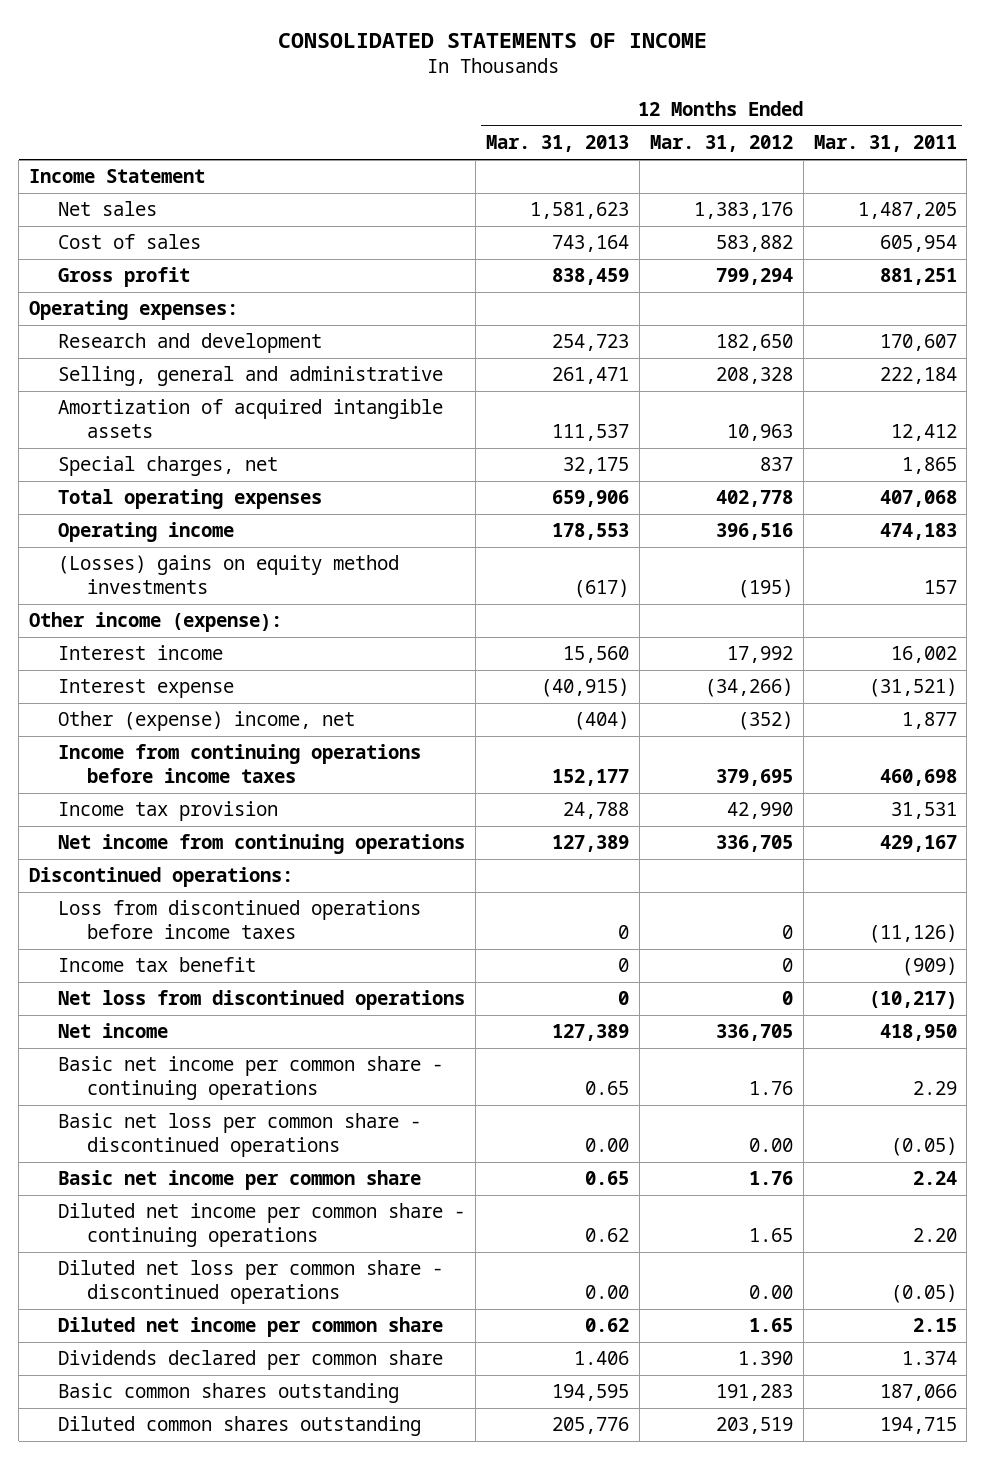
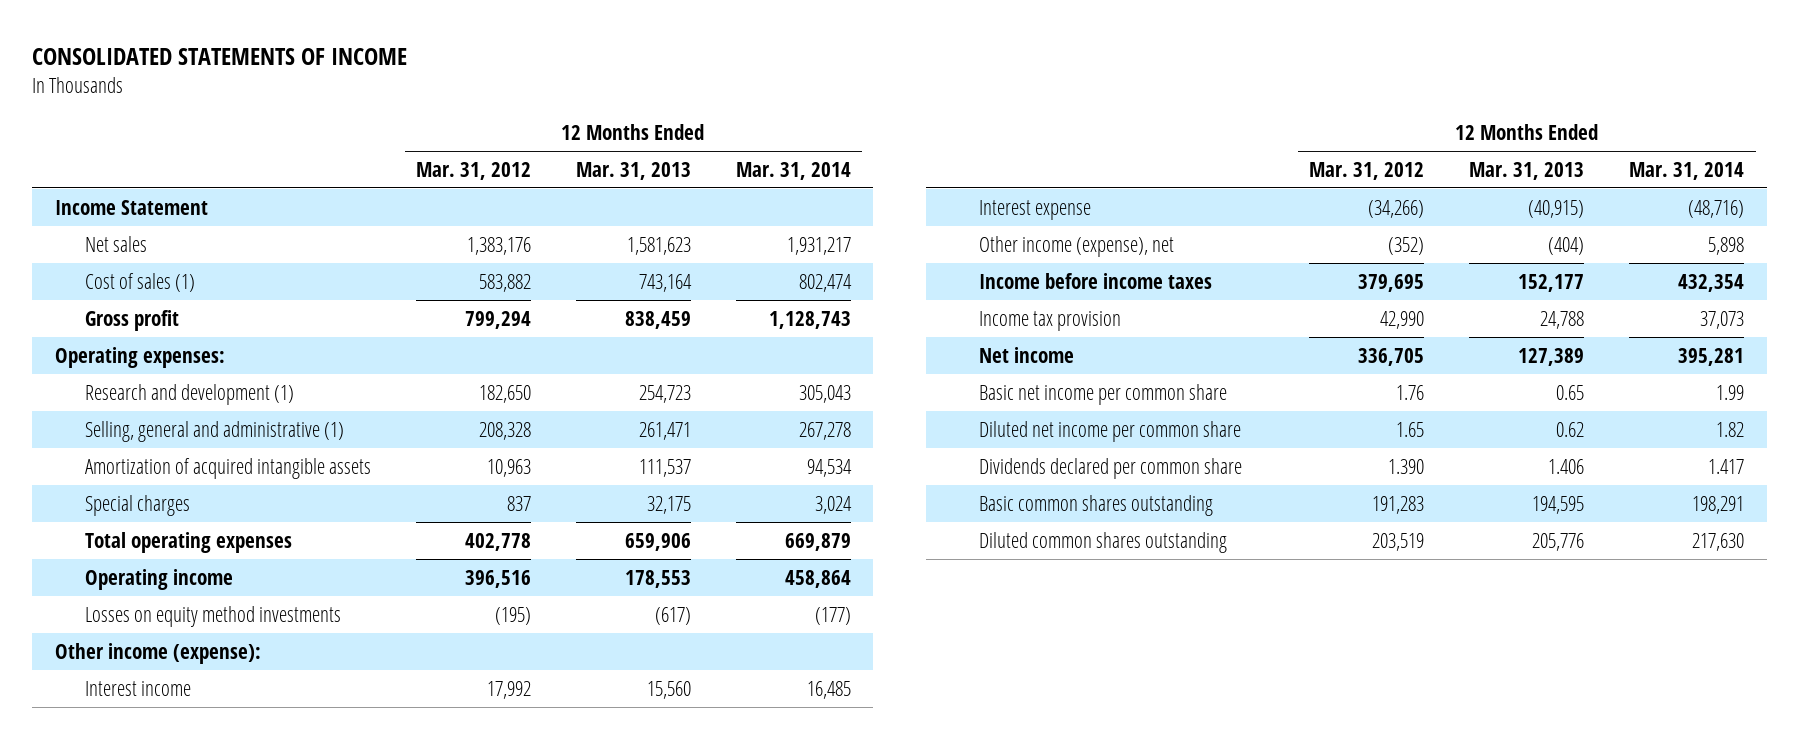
- | 12 Months Ended Mar. 31, 2013 | 12 Months Ended Mar. 31, 2012 | 12 Months Ended Mar. 31, 2011
+ | 12 Months Ended Mar. 31, 2012 | 12 Months Ended Mar. 31, 2013 | 12 Months Ended Mar. 31, 2014
- Cost of sales | 743,164 | 583,882 | 605,954
+ Cost of sales (1) | 583,882 | 743,164 | 802,474
- Research and development | 254,723 | 182,650 | 170,607
- Selling, general and administrative | 261,471 | 208,328 | 222,184
+ Research and development (1) | 182,650 | 254,723 | 305,043
+ Selling, general and administrative (1) | 208,328 | 261,471 | 267,278
- Special charges, net | 32,175 | 837 | 1,865
+ Special charges | 837 | 32,175 | 3,024
- (Losses) gains on equity method investments | (617) | (195) | 157
+ Losses on equity method investments | (195) | (617) | (177)
- Other (expense) income, net | (404) | (352) | 1,877
- Income from continuing operations before income taxes | 152,177 | 379,695 | 460,698
+ Other income (expense), net | (352) | (404) | 5,898
+ Income before income taxes | 379,695 | 152,177 | 432,354
- Net income from continuing operations | 127,389 | 336,705 | 429,167
- Discontinued operations:
- Loss from discontinued operations before income taxes | 0 | 0 | (11,126)
- Income tax benefit | 0 | 0 | (909)
- Net loss from discontinued operations | 0 | 0 | (10,217)
- Basic net income per common share - continuing operations | 0.65 | 1.76 | 2.29
- Basic net loss per common share - discontinued operations | 0.00 | 0.00 | (0.05)
- Diluted net income per common share - continuing operations | 0.62 | 1.65 | 2.20
- Diluted net loss per common share - discontinued operations | 0.00 | 0.00 | (0.05)

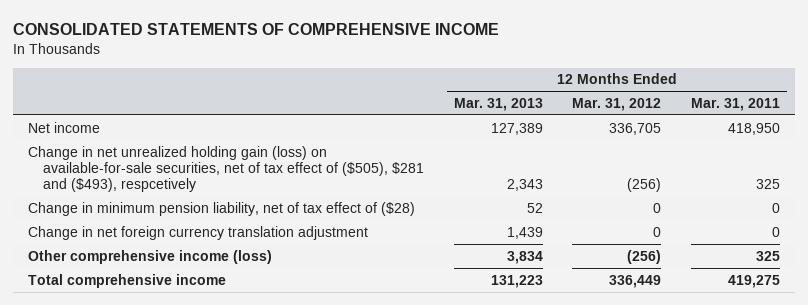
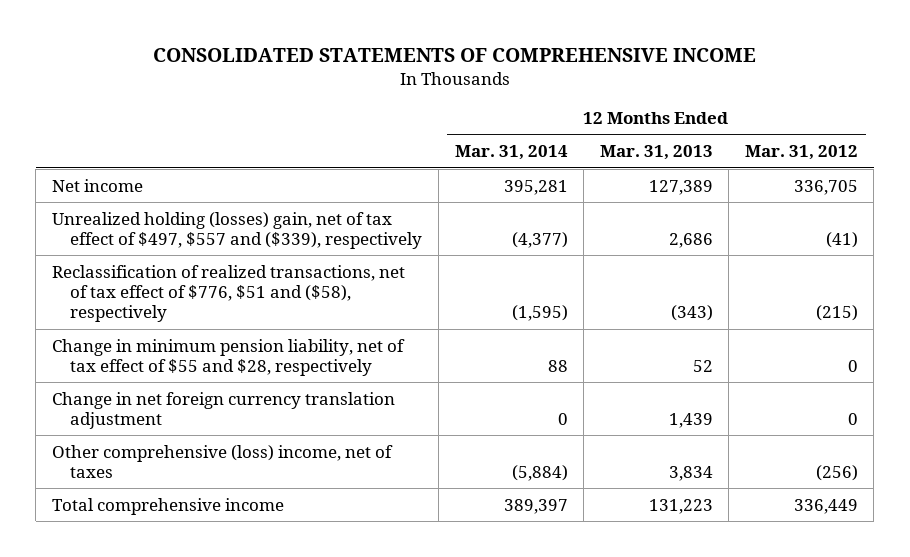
- | 12 Months Ended Mar. 31, 2013 | 12 Months Ended Mar. 31, 2012 | 12 Months Ended Mar. 31, 2011
+ | 12 Months Ended Mar. 31, 2014 | 12 Months Ended Mar. 31, 2013 | 12 Months Ended Mar. 31, 2012
- Change in net unrealized holding gain (loss) on available-for-sale securities, net of tax effect of ($505), $281 and ($493), respcetively | 2,343 | (256) | 325
- Change in minimum pension liability, net of tax effect of ($28) | 52 | 0 | 0
+ Unrealized holding (losses) gain, net of tax effect of $497, $557 and ($339), respectively | (4,377) | 2,686 | (41)
+ Reclassification of realized transactions, net of tax effect of $776, $51 and ($58), respectively | (1,595) | (343) | (215)
+ Change in minimum pension liability, net of tax effect of $55 and $28, respectively | 88 | 52 | 0
- Other comprehensive income (loss) | 3,834 | (256) | 325
+ Other comprehensive (loss) income, net of taxes | (5,884) | 3,834 | (256)

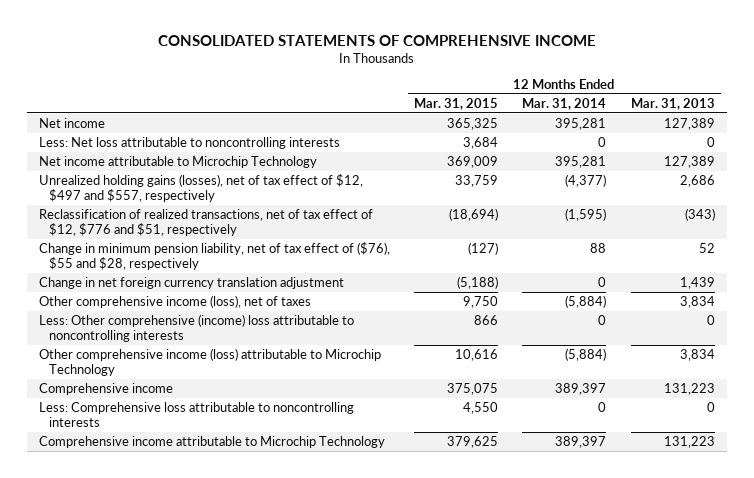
- | 12 Months Ended Mar. 31, 2014 | 12 Months Ended Mar. 31, 2013 | 12 Months Ended Mar. 31, 2012
+ | 12 Months Ended Mar. 31, 2015 | 12 Months Ended Mar. 31, 2014 | 12 Months Ended Mar. 31, 2013
- Unrealized holding (losses) gain, net of tax effect of $497, $557 and ($339), respectively | (4,377) | 2,686 | (41)
- Reclassification of realized transactions, net of tax effect of $776, $51 and ($58), respectively | (1,595) | (343) | (215)
- Change in minimum pension liability, net of tax effect of $55 and $28, respectively | 88 | 52 | 0
+ Less: Net loss attributable to noncontrolling interests | 3,684 | 0 | 0
+ Net income attributable to Microchip Technology | 369,009 | 395,281 | 127,389
+ Unrealized holding gains (losses), net of tax effect of $12, $497 and $557, respectively | 33,759 | (4,377) | 2,686
+ Reclassification of realized transactions, net of tax effect of $12, $776 and $51, respectively | (18,694) | (1,595) | (343)
+ Change in minimum pension liability, net of tax effect of ($76), $55 and $28, respectively | (127) | 88 | 52
- Other comprehensive (loss) income, net of taxes | (5,884) | 3,834 | (256)
- Total comprehensive income | 389,397 | 131,223 | 336,449
+ Other comprehensive income (loss), net of taxes | 9,750 | (5,884) | 3,834
+ Less: Other comprehensive (income) loss attributable to noncontrolling interests | 866 | 0 | 0
+ Other comprehensive income (loss) attributable to Microchip Technology | 10,616 | (5,884) | 3,834
+ Comprehensive income | 375,075 | 389,397 | 131,223
+ Less: Comprehensive loss attributable to noncontrolling interests | 4,550 | 0 | 0
+ Comprehensive income attributable to Microchip Technology | 379,625 | 389,397 | 131,223

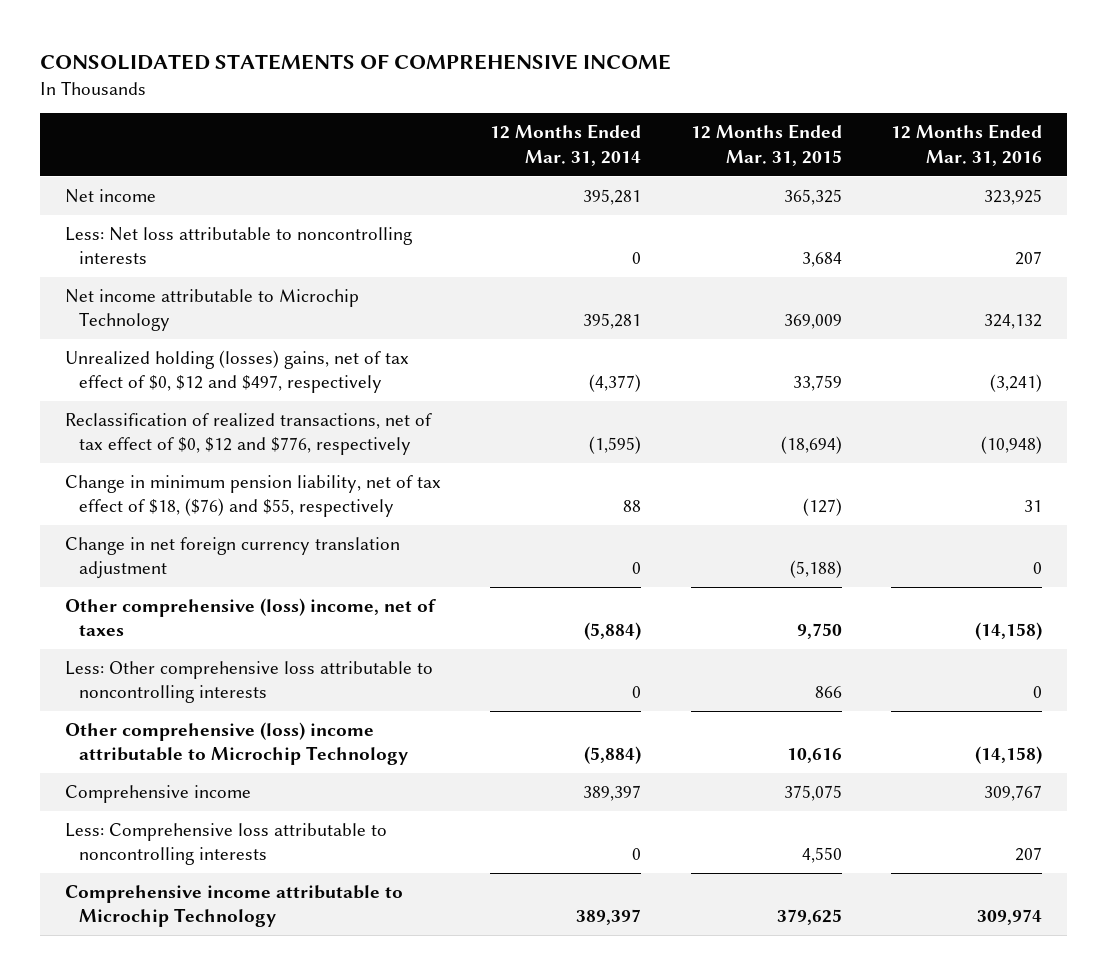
- | 12 Months Ended Mar. 31, 2015 | 12 Months Ended Mar. 31, 2014 | 12 Months Ended Mar. 31, 2013
+ | 12 Months Ended Mar. 31, 2014 | 12 Months Ended Mar. 31, 2015 | 12 Months Ended Mar. 31, 2016
- Unrealized holding gains (losses), net of tax effect of $12, $497 and $557, respectively | 33,759 | (4,377) | 2,686
- Reclassification of realized transactions, net of tax effect of $12, $776 and $51, respectively | (18,694) | (1,595) | (343)
- Change in minimum pension liability, net of tax effect of ($76), $55 and $28, respectively | (127) | 88 | 52
+ Unrealized holding (losses) gains, net of tax effect of $0, $12 and $497, respectively | (4,377) | 33,759 | (3,241)
+ Reclassification of realized transactions, net of tax effect of $0, $12 and $776, respectively | (1,595) | (18,694) | (10,948)
+ Change in minimum pension liability, net of tax effect of $18, ($76) and $55, respectively | 88 | (127) | 31
- Other comprehensive income (loss), net of taxes | 9,750 | (5,884) | 3,834
- Less: Other comprehensive (income) loss attributable to noncontrolling interests | 866 | 0 | 0
- Other comprehensive income (loss) attributable to Microchip Technology | 10,616 | (5,884) | 3,834
+ Other comprehensive (loss) income, net of taxes | (5,884) | 9,750 | (14,158)
+ Less: Other comprehensive loss attributable to noncontrolling interests | 0 | 866 | 0
+ Other comprehensive (loss) income attributable to Microchip Technology | (5,884) | 10,616 | (14,158)

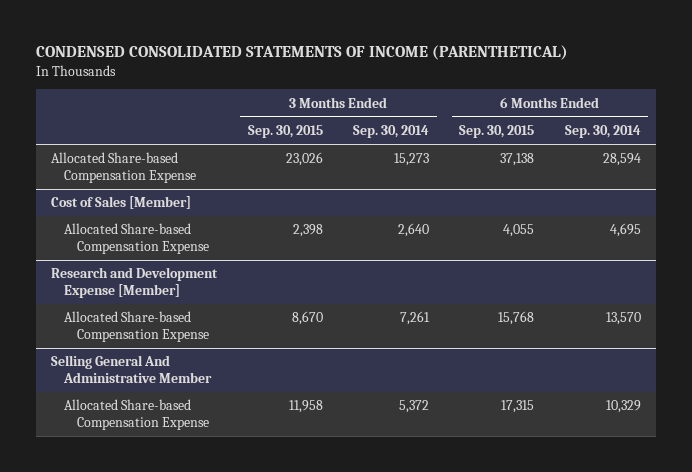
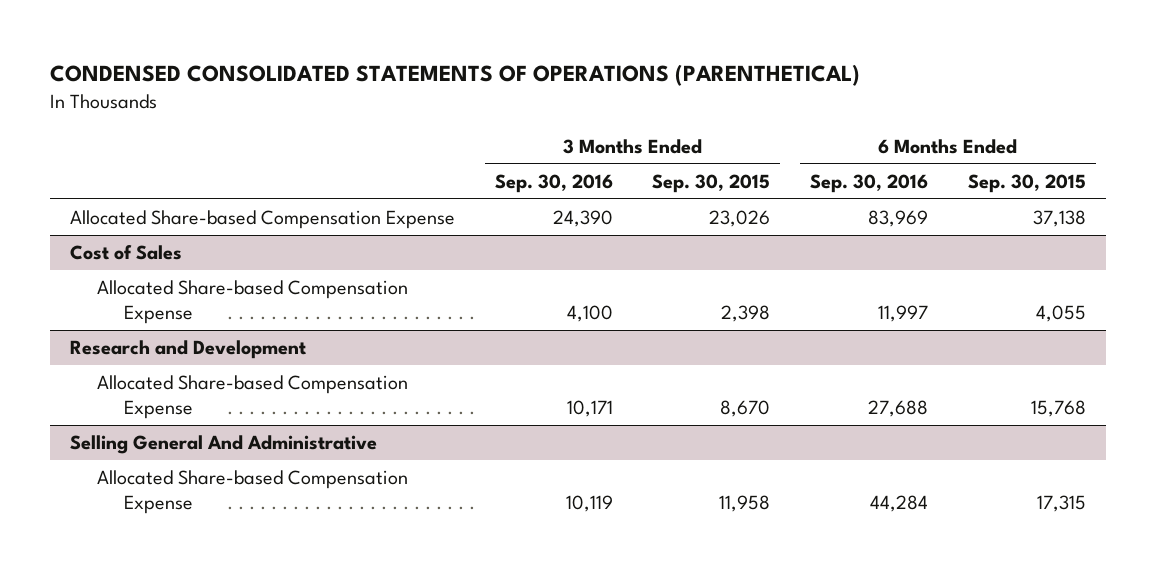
- CONDENSED CONSOLIDATED STATEMENTS OF INCOME (PARENTHETICAL)
+ CONDENSED CONSOLIDATED STATEMENTS OF OPERATIONS (PARENTHETICAL)
- | 3 Months Ended Sep. 30, 2015 | 3 Months Ended Sep. 30, 2014 | 6 Months Ended Sep. 30, 2015 | 6 Months Ended Sep. 30, 2014
+ | 3 Months Ended Sep. 30, 2016 | 3 Months Ended Sep. 30, 2015 | 6 Months Ended Sep. 30, 2016 | 6 Months Ended Sep. 30, 2015
- Cost of Sales [Member]
+ Cost of Sales
- Research and Development Expense [Member]
+ Research and Development
- Selling General And Administrative Member
+ Selling General And Administrative

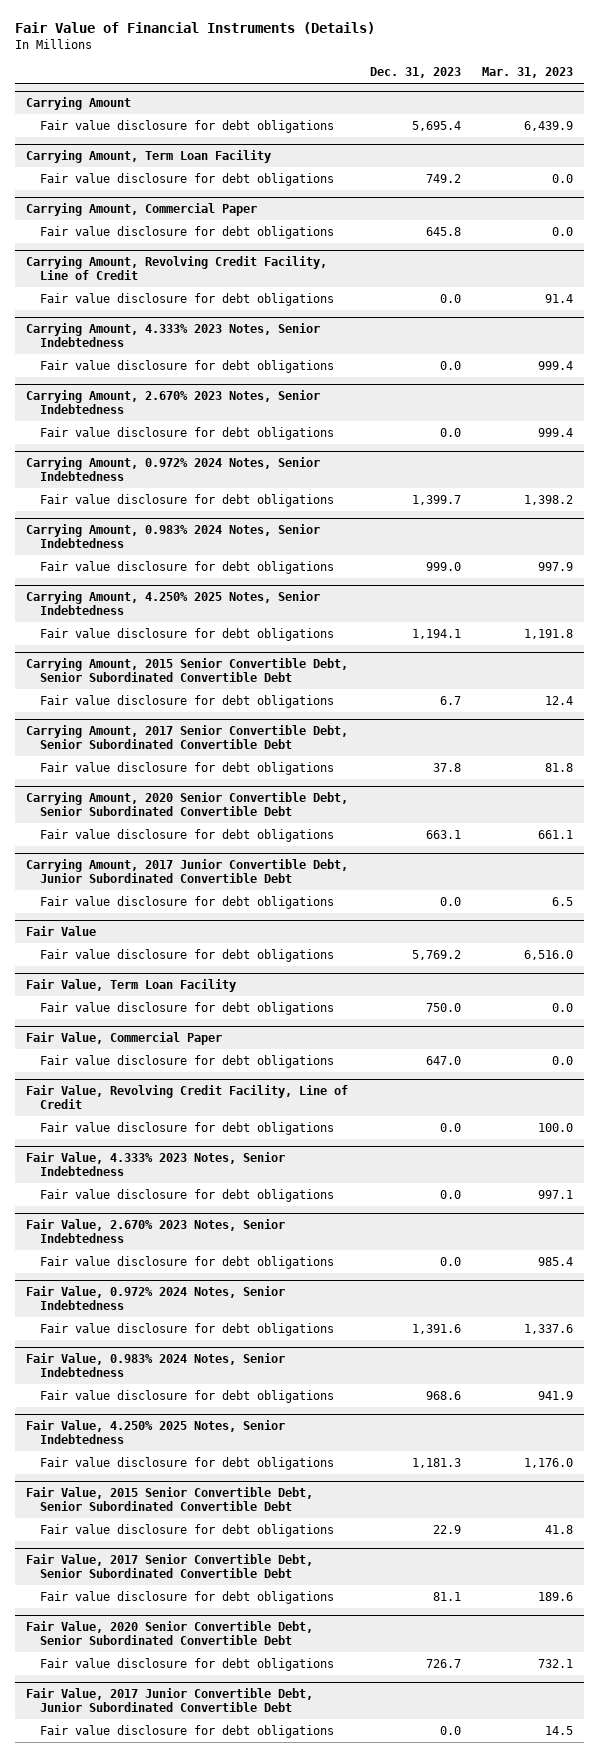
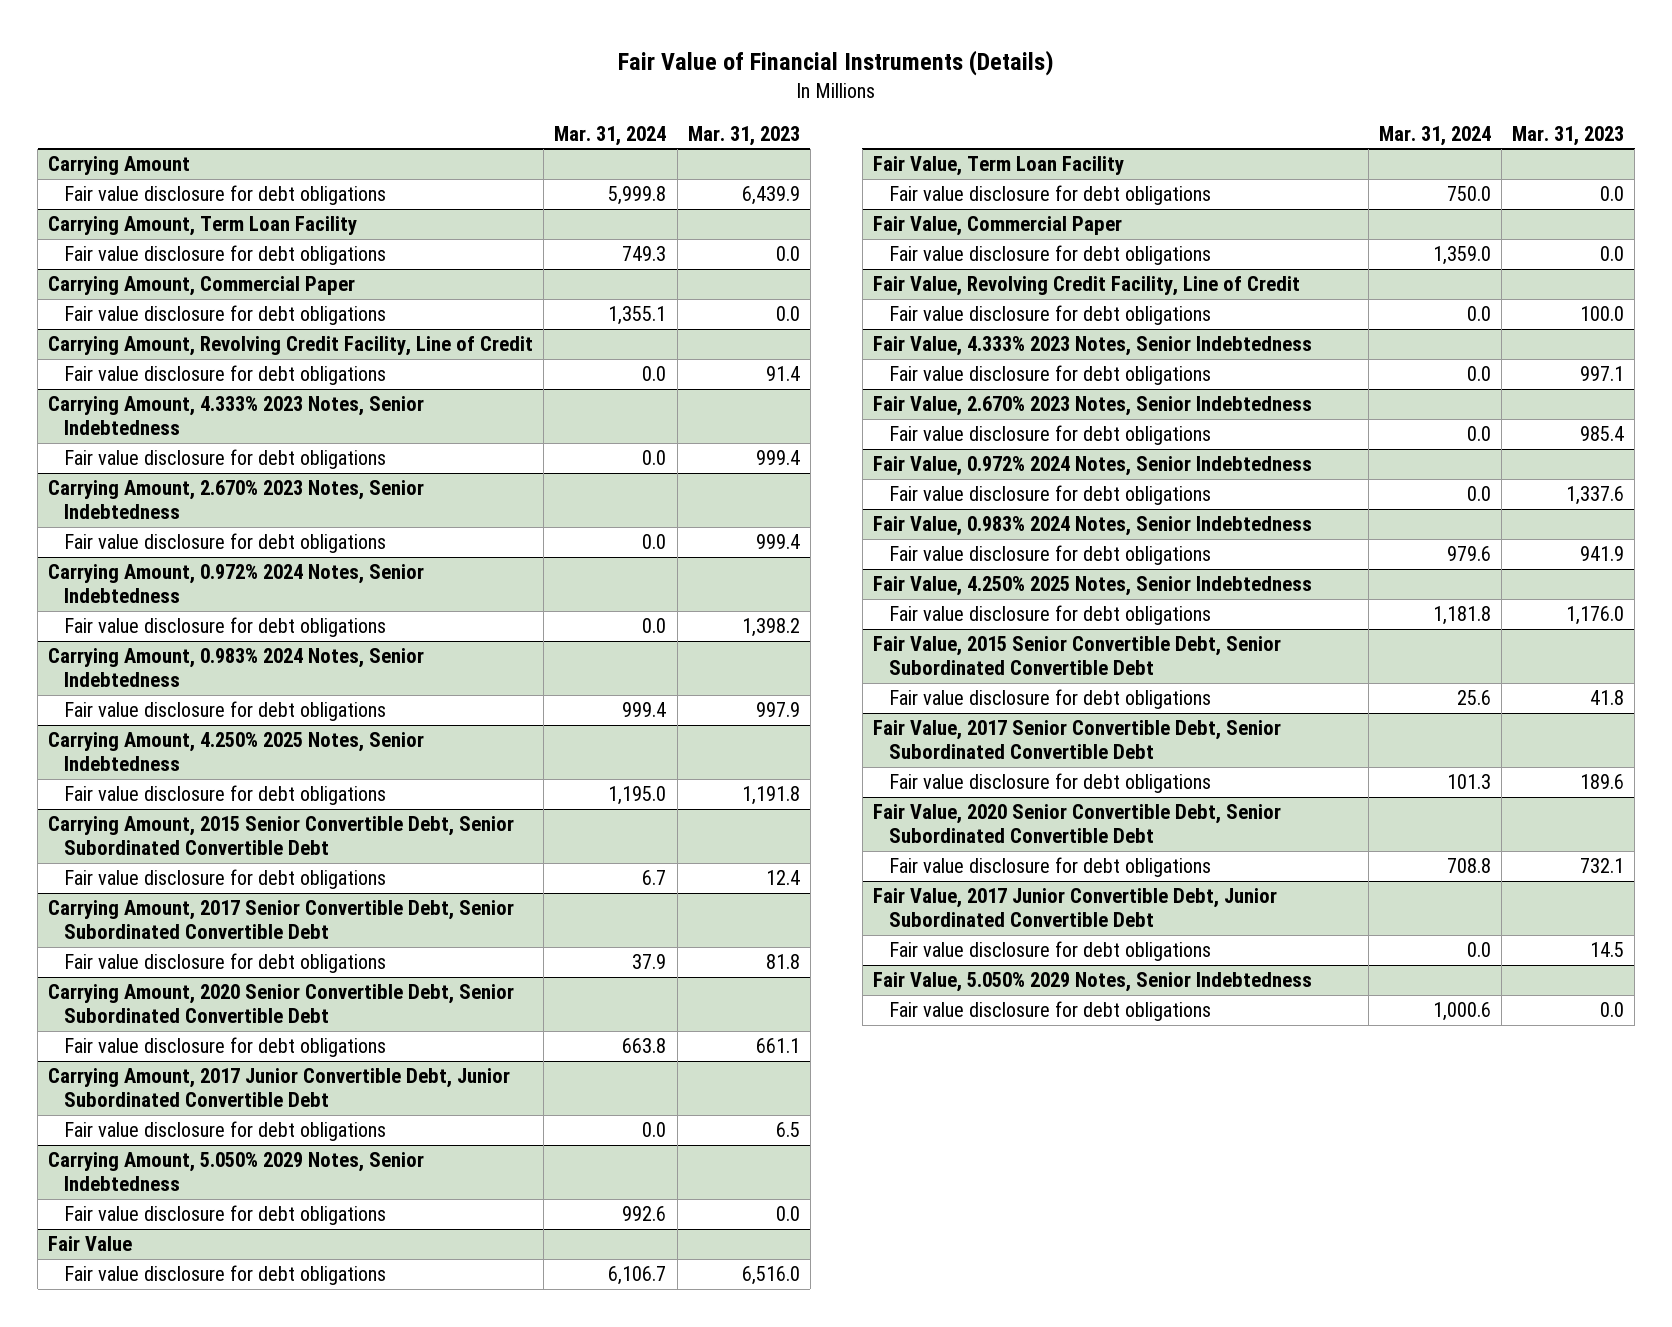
- | Dec. 31, 2023 | Mar. 31, 2023
+ | Mar. 31, 2024 | Mar. 31, 2023
+ Carrying Amount, 5.050% 2029 Notes, Senior Indebtedness
+ Fair value disclosure for debt obligations | 992.6 | 0.0
+ Fair Value, 5.050% 2029 Notes, Senior Indebtedness
+ Fair value disclosure for debt obligations | 1,000.6 | 0.0

